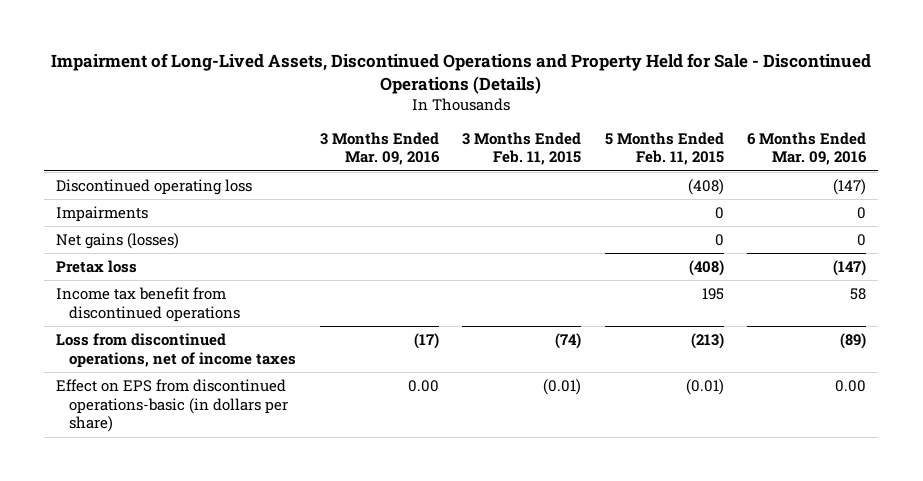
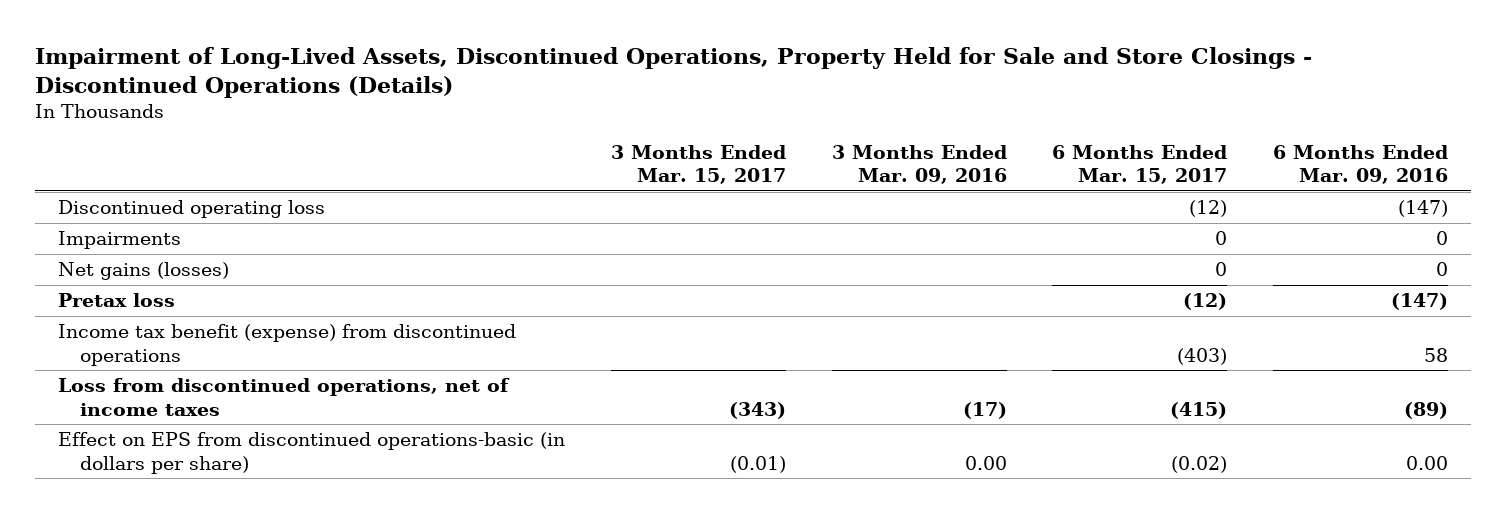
- Impairment of Long-Lived Assets, Discontinued Operations and Property Held for Sale - Discontinued Operations (Details)
+ Impairment of Long-Lived Assets, Discontinued Operations, Property Held for Sale and Store Closings - Discontinued Operations (Details)
- | 3 Months Ended Mar. 09, 2016 | 3 Months Ended Feb. 11, 2015 | 5 Months Ended Feb. 11, 2015 | 6 Months Ended Mar. 09, 2016
+ | 3 Months Ended Mar. 15, 2017 | 3 Months Ended Mar. 09, 2016 | 6 Months Ended Mar. 15, 2017 | 6 Months Ended Mar. 09, 2016
- Income tax benefit from discontinued operations | | | 195 | 58
+ Income tax benefit (expense) from discontinued operations | | | (403) | 58

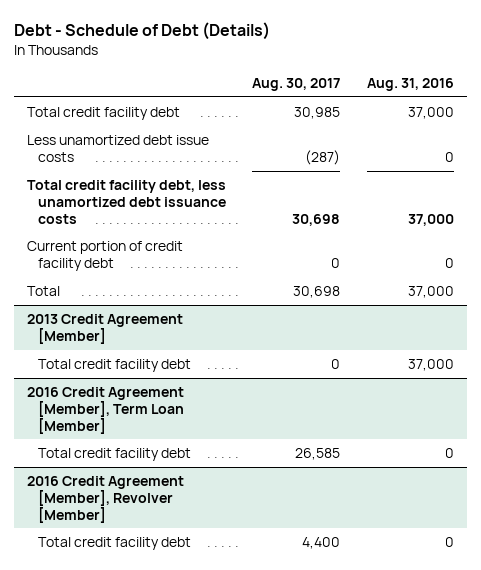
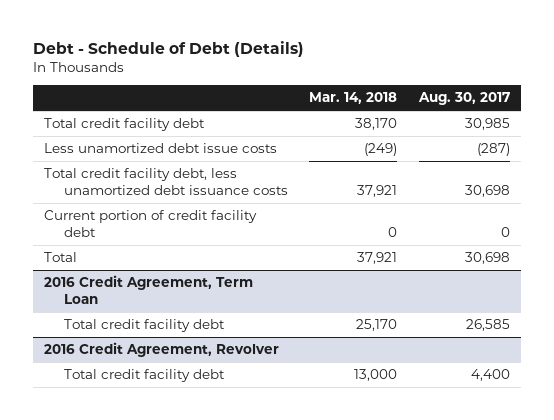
- | Aug. 30, 2017 | Aug. 31, 2016
+ | Mar. 14, 2018 | Aug. 30, 2017
- 2013 Credit Agreement [Member]
- Total credit facility debt | 0 | 37,000
- 2016 Credit Agreement [Member], Term Loan [Member]
+ 2016 Credit Agreement, Term Loan
- 2016 Credit Agreement [Member], Revolver [Member]
+ 2016 Credit Agreement, Revolver

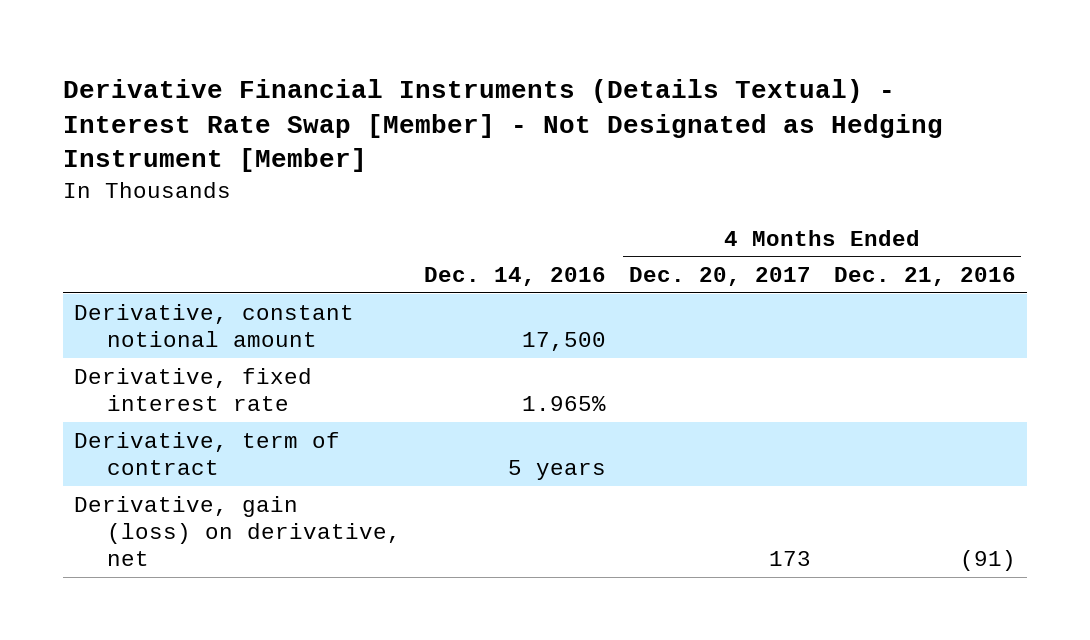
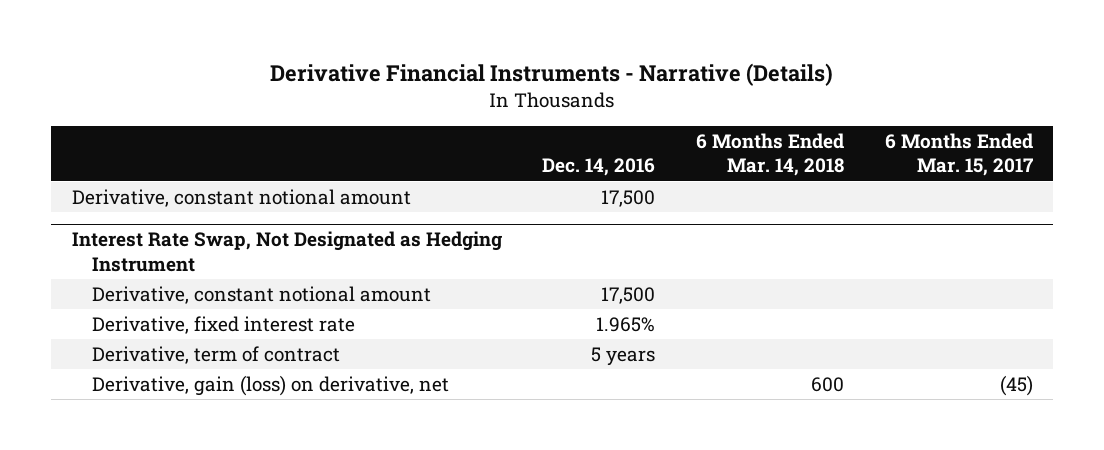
- Derivative Financial Instruments (Details Textual) - Interest Rate Swap [Member] - Not Designated as Hedging Instrument [Member]
+ Derivative Financial Instruments - Narrative (Details)
- | Dec. 14, 2016 | 4 Months Ended Dec. 20, 2017 | 4 Months Ended Dec. 21, 2016
+ | Dec. 14, 2016 | 6 Months Ended Mar. 14, 2018 | 6 Months Ended Mar. 15, 2017
+ Interest Rate Swap, Not Designated as Hedging Instrument
+ Derivative, constant notional amount | 17,500 | |

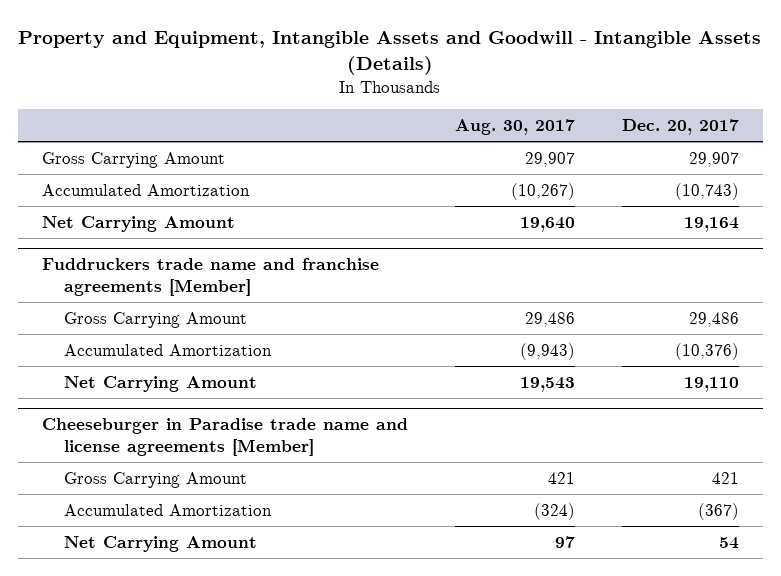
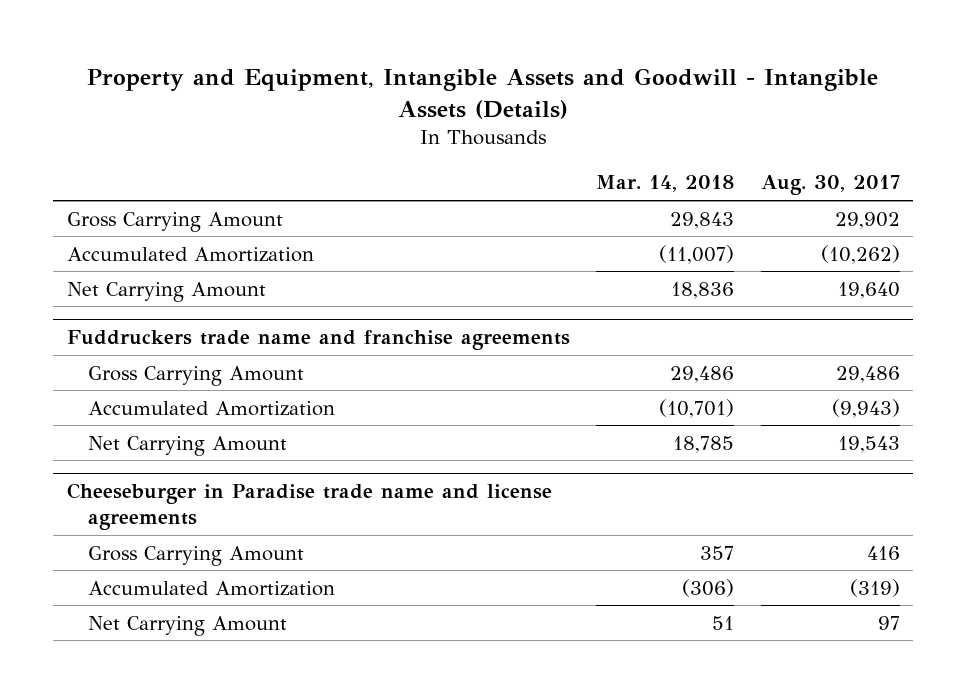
- | Aug. 30, 2017 | Dec. 20, 2017
+ | Mar. 14, 2018 | Aug. 30, 2017
- Gross Carrying Amount | 29,907 | 29,907
- Accumulated Amortization | (10,267) | (10,743)
+ Gross Carrying Amount | 29,843 | 29,902
+ Accumulated Amortization | (11,007) | (10,262)
- Fuddruckers trade name and franchise agreements [Member]
+ Fuddruckers trade name and franchise agreements
- Cheeseburger in Paradise trade name and license agreements [Member]
- Gross Carrying Amount | 421 | 421
- Accumulated Amortization | (324) | (367)
+ Cheeseburger in Paradise trade name and license agreements
+ Gross Carrying Amount | 357 | 416
+ Accumulated Amortization | (306) | (319)

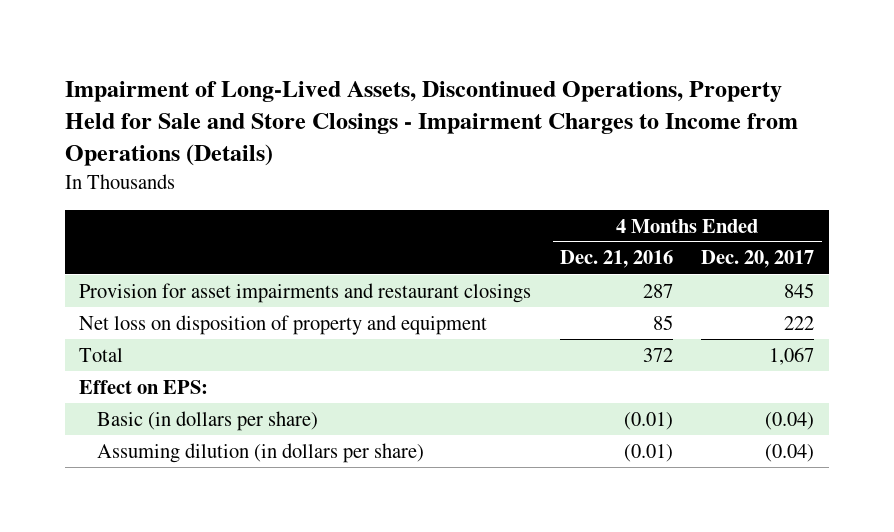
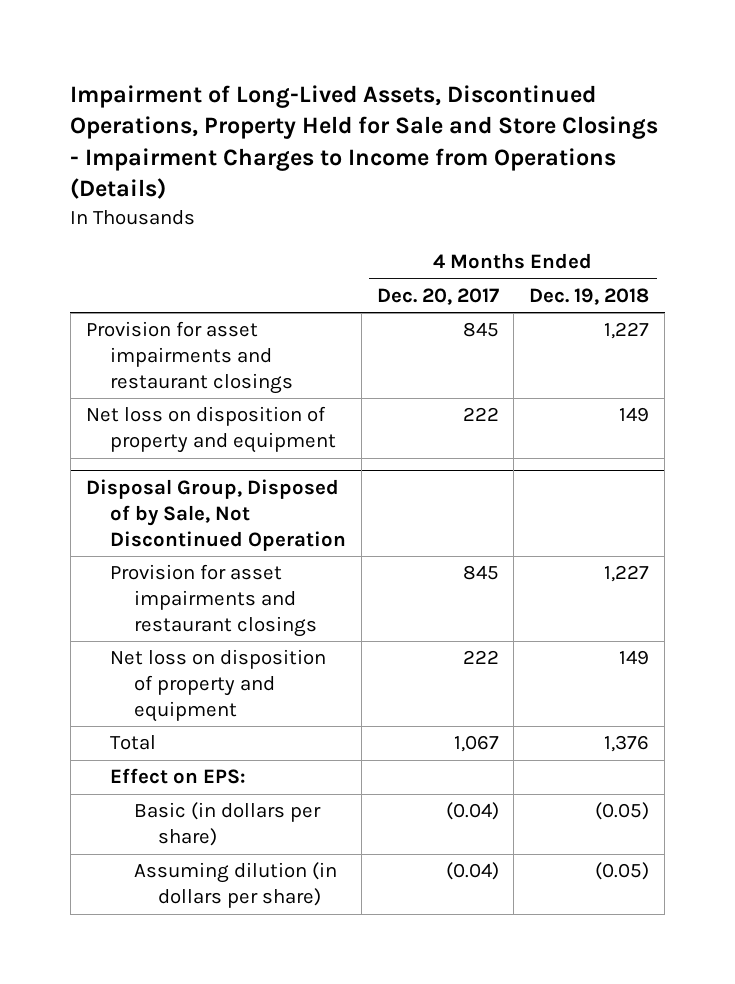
- | 4 Months Ended Dec. 21, 2016 | 4 Months Ended Dec. 20, 2017
+ | 4 Months Ended Dec. 20, 2017 | 4 Months Ended Dec. 19, 2018
+ Disposal Group, Disposed of by Sale, Not Discontinued Operation
+ Provision for asset impairments and restaurant closings | 845 | 1,227
+ Net loss on disposition of property and equipment | 222 | 149

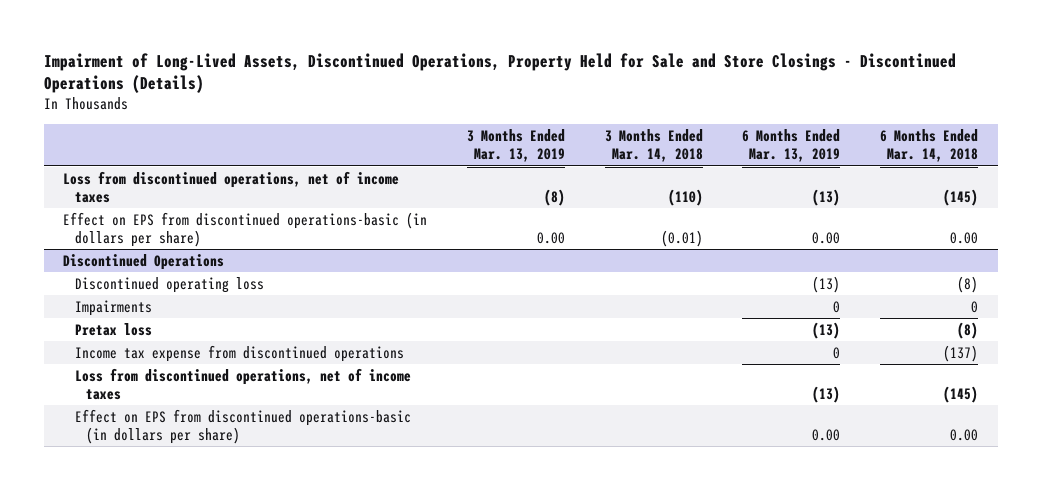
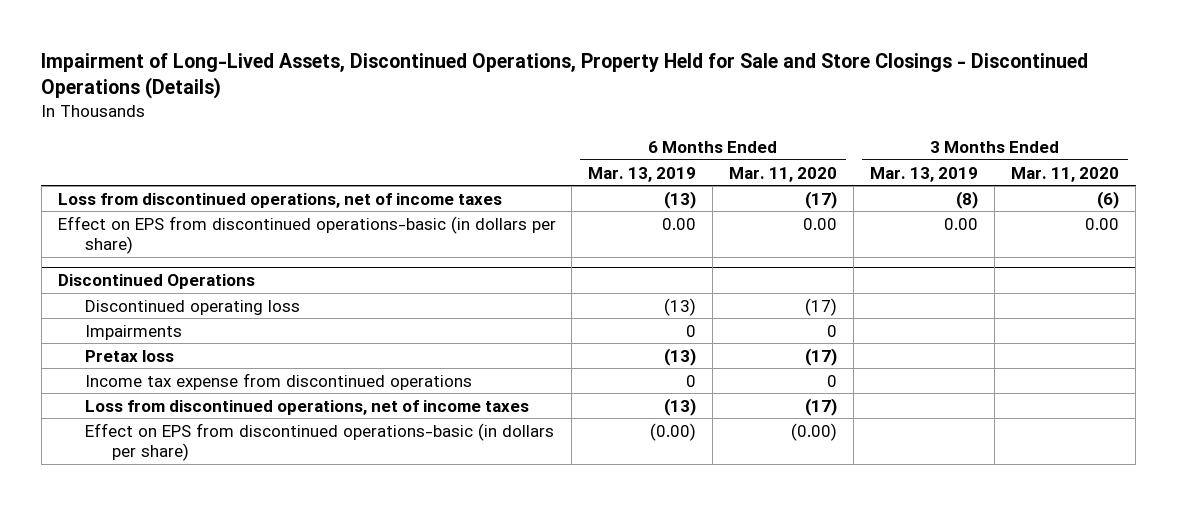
- | 3 Months Ended Mar. 13, 2019 | 3 Months Ended Mar. 14, 2018 | 6 Months Ended Mar. 13, 2019 | 6 Months Ended Mar. 14, 2018
+ | 6 Months Ended Mar. 13, 2019 | 6 Months Ended Mar. 11, 2020 | 3 Months Ended Mar. 13, 2019 | 3 Months Ended Mar. 11, 2020
@ Discontinued Operations
- Effect on EPS from discontinued operations-basic (in dollars per share) | | | 0.00 | 0.00
+ Effect on EPS from discontinued operations-basic (in dollars per share) | (0.00) | (0.00) | |

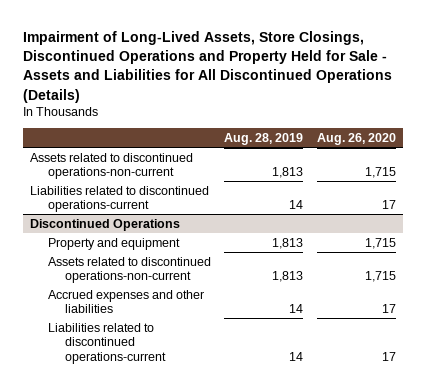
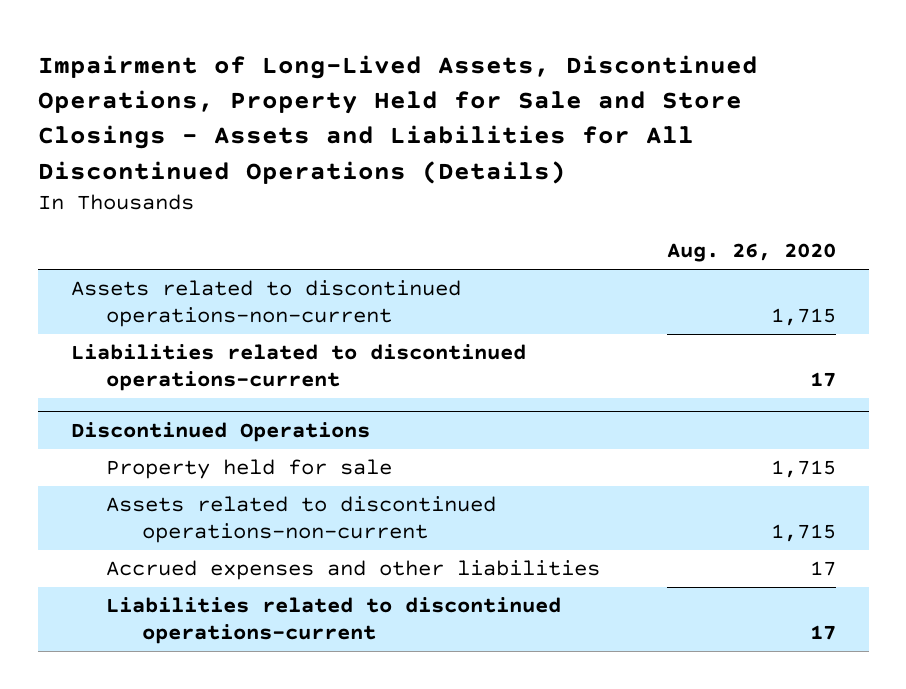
- Impairment of Long-Lived Assets, Store Closings, Discontinued Operations and Property Held for Sale - Assets and Liabilities for All Discontinued Operations (Details)
+ Impairment of Long-Lived Assets, Discontinued Operations, Property Held for Sale and Store Closings - Assets and Liabilities for All Discontinued Operations (Details)
- | Aug. 28, 2019 | Aug. 26, 2020
+ | Aug. 26, 2020
@ Discontinued Operations
- Property and equipment | 1,813 | 1,715
+ Property held for sale | 1,715

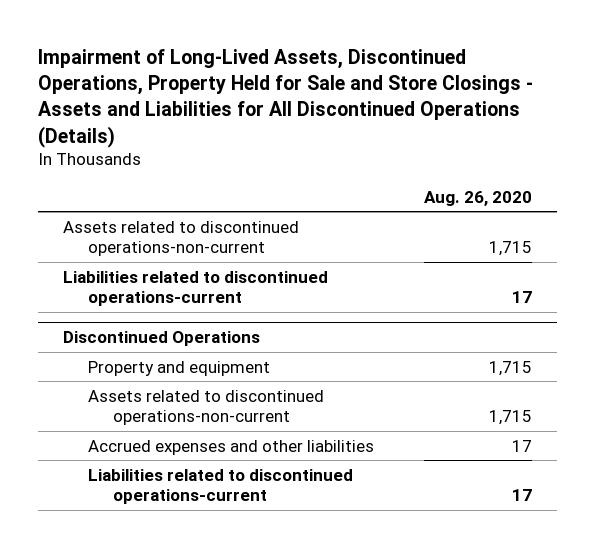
@ Discontinued Operations
- Property held for sale | 1,715
+ Property and equipment | 1,715

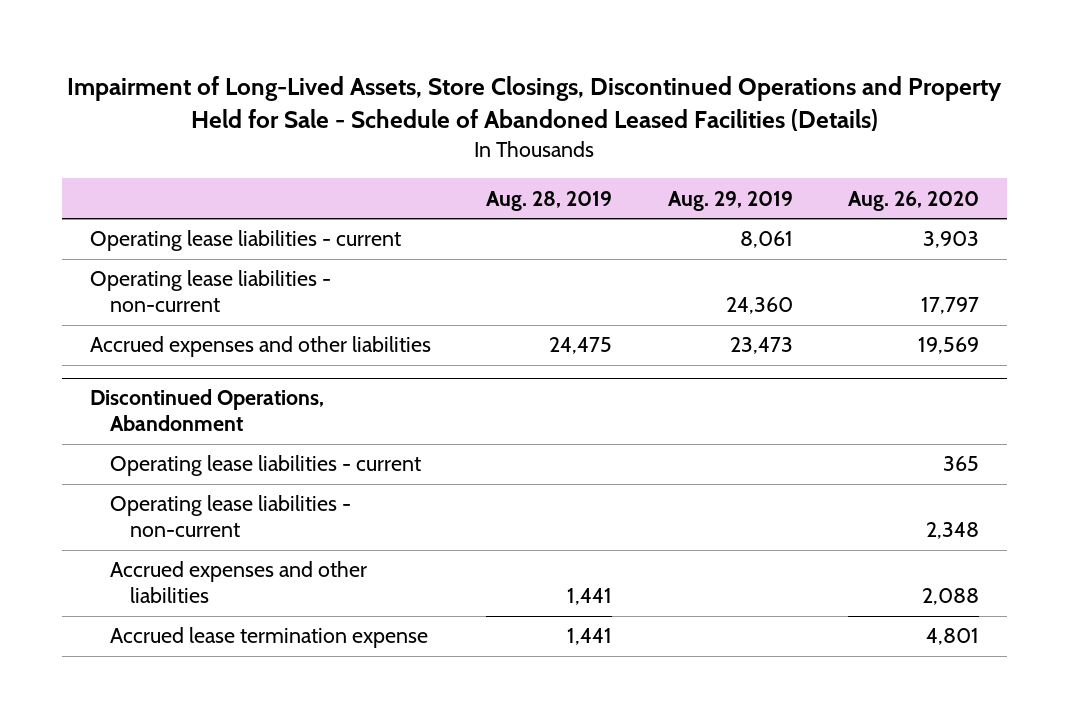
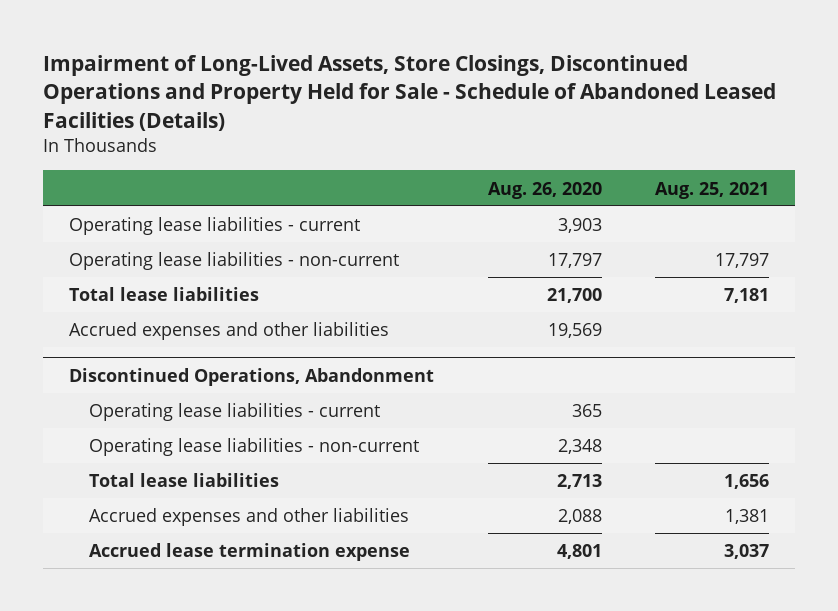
- | Aug. 28, 2019 | Aug. 29, 2019 | Aug. 26, 2020
+ | Aug. 26, 2020 | Aug. 25, 2021
+ Total lease liabilities | 21,700 | 7,181
@ Discontinued Operations, Abandonment
+ Total lease liabilities | 2,713 | 1,656

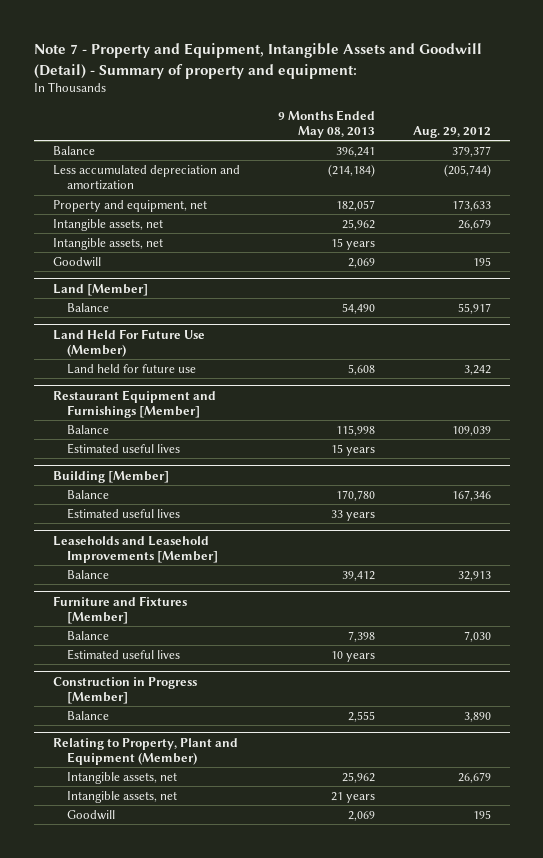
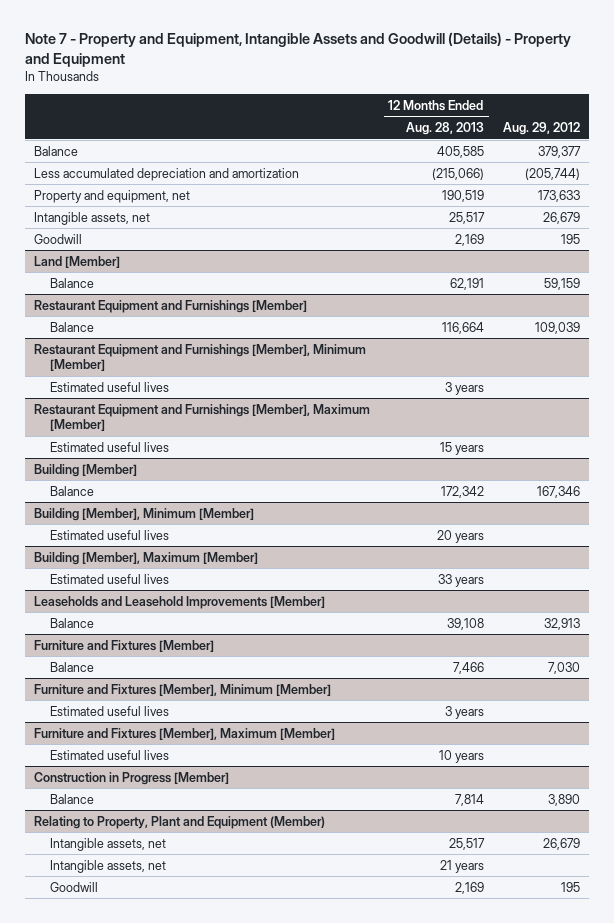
- Note 7 - Property and Equipment, Intangible Assets and Goodwill (Detail) - Summary of property and equipment:
+ Note 7 - Property and Equipment, Intangible Assets and Goodwill (Details) - Property and Equipment
- | 9 Months Ended May 08, 2013 | Aug. 29, 2012
+ | 12 Months Ended Aug. 28, 2013 | Aug. 29, 2012
- Intangible assets, net | 15 years |
@ Land [Member]
- Balance | 54,490 | 55,917
- Land Held For Future Use (Member)
- Land held for future use | 5,608 | 3,242
@ Land [Member]
+ Balance | 62,191 | 59,159
+ Restaurant Equipment and Furnishings [Member], Minimum [Member]
+ Restaurant Equipment and Furnishings [Member], Maximum [Member]
+ Estimated useful lives | 15 years |
+ Building [Member], Minimum [Member]
+ Building [Member], Maximum [Member]
+ Estimated useful lives | 33 years |
+ Furniture and Fixtures [Member], Minimum [Member]
+ Furniture and Fixtures [Member], Maximum [Member]
+ Estimated useful lives | 10 years |

